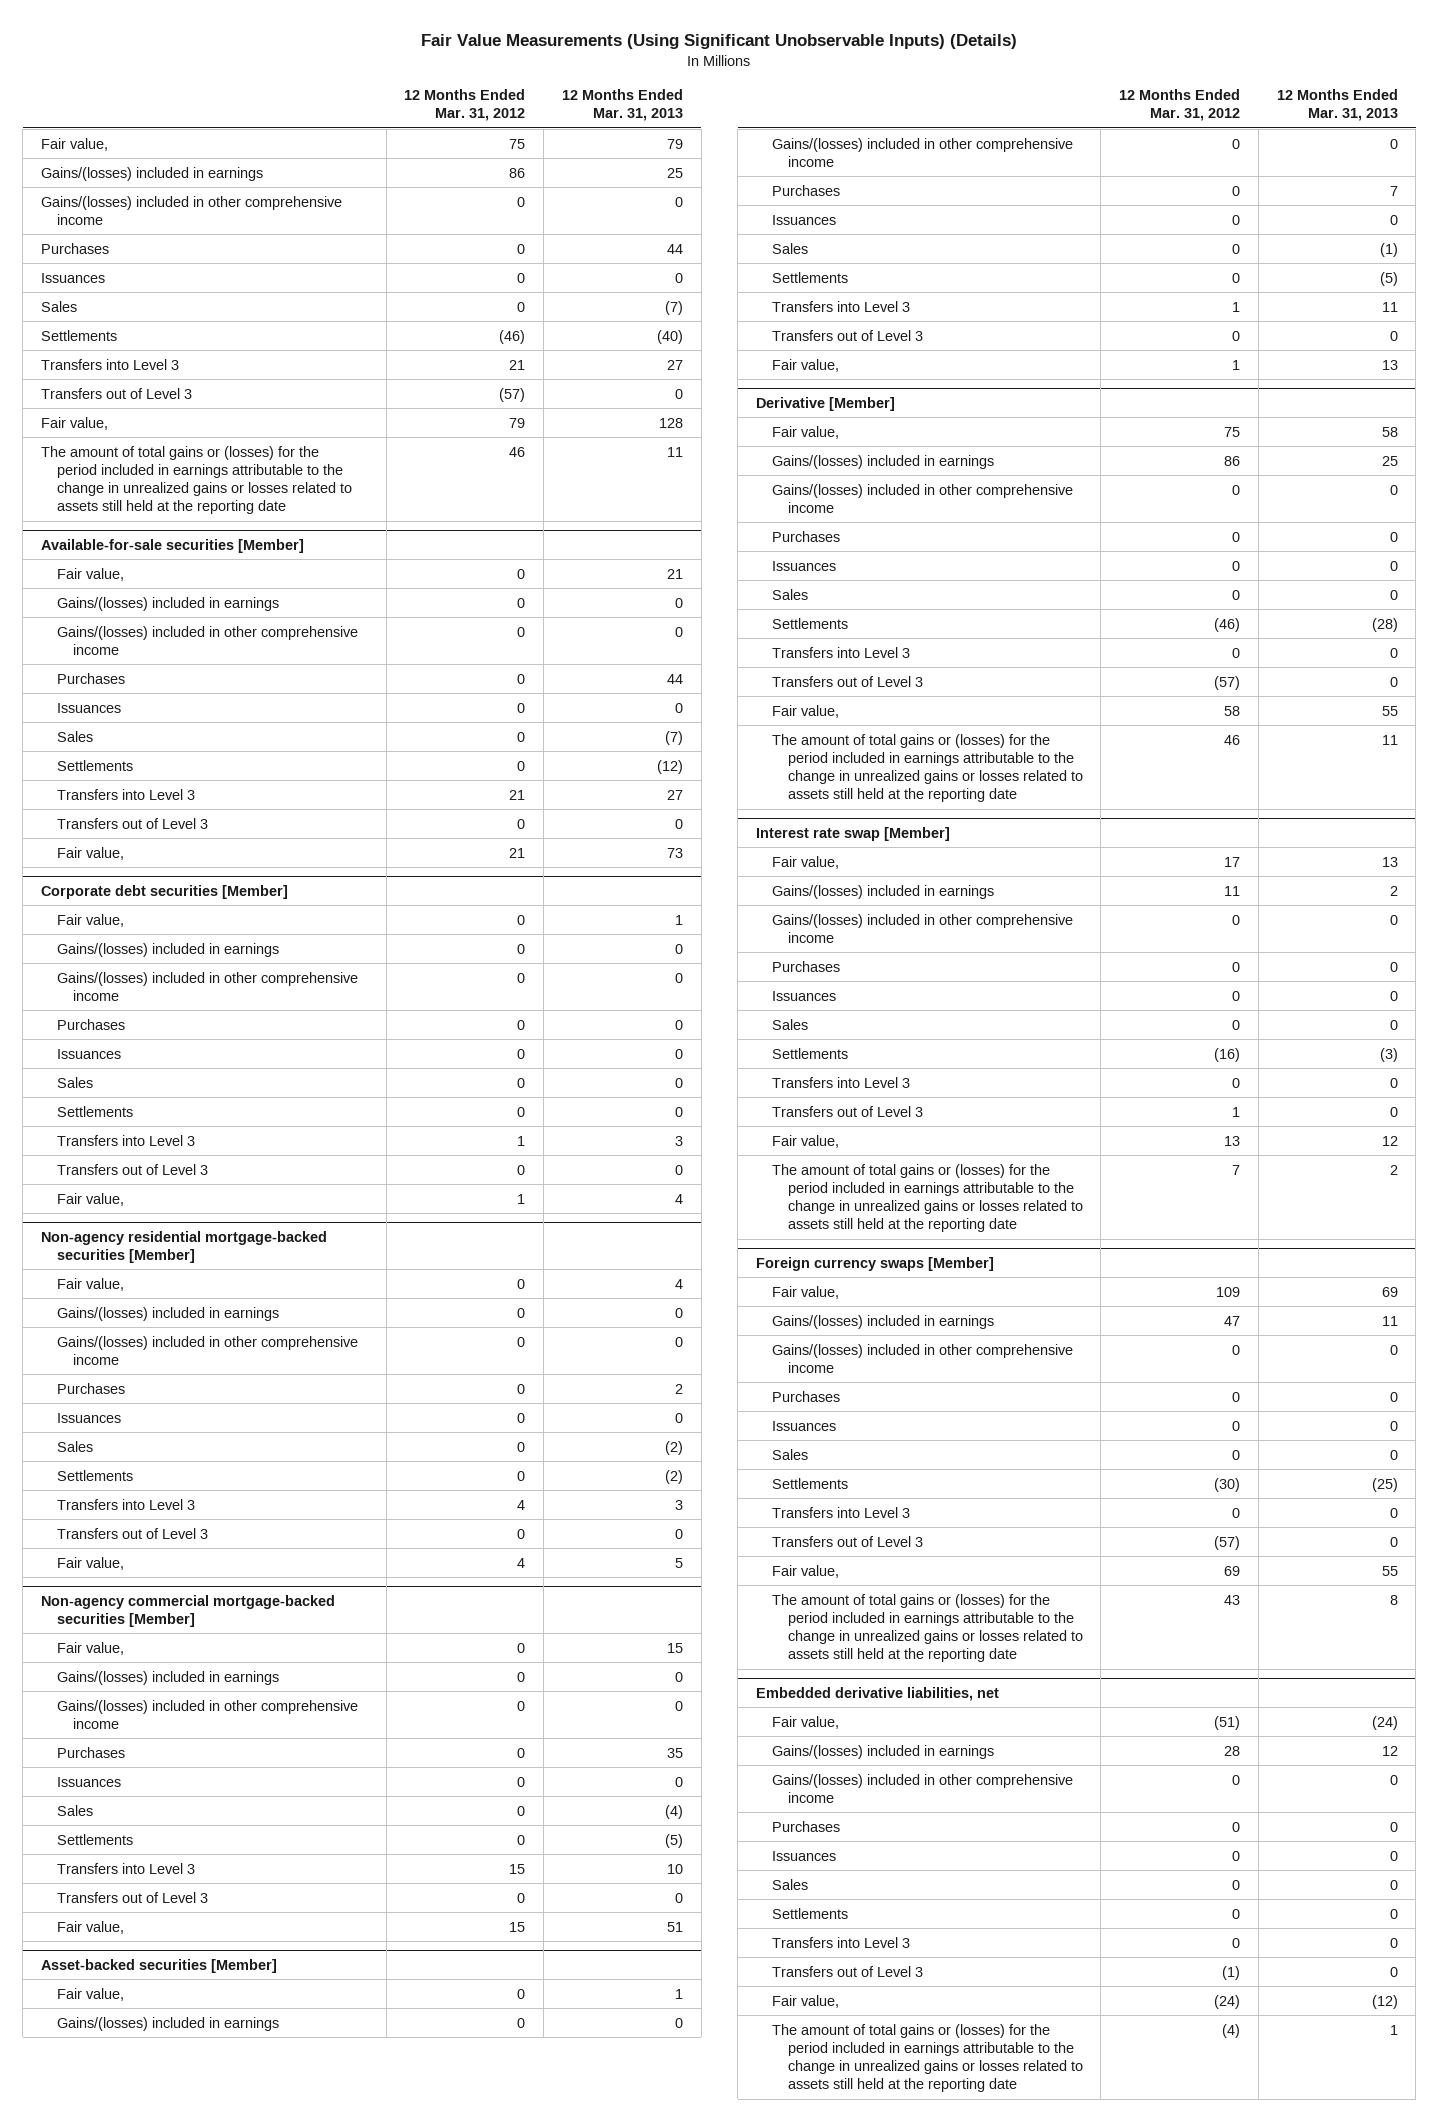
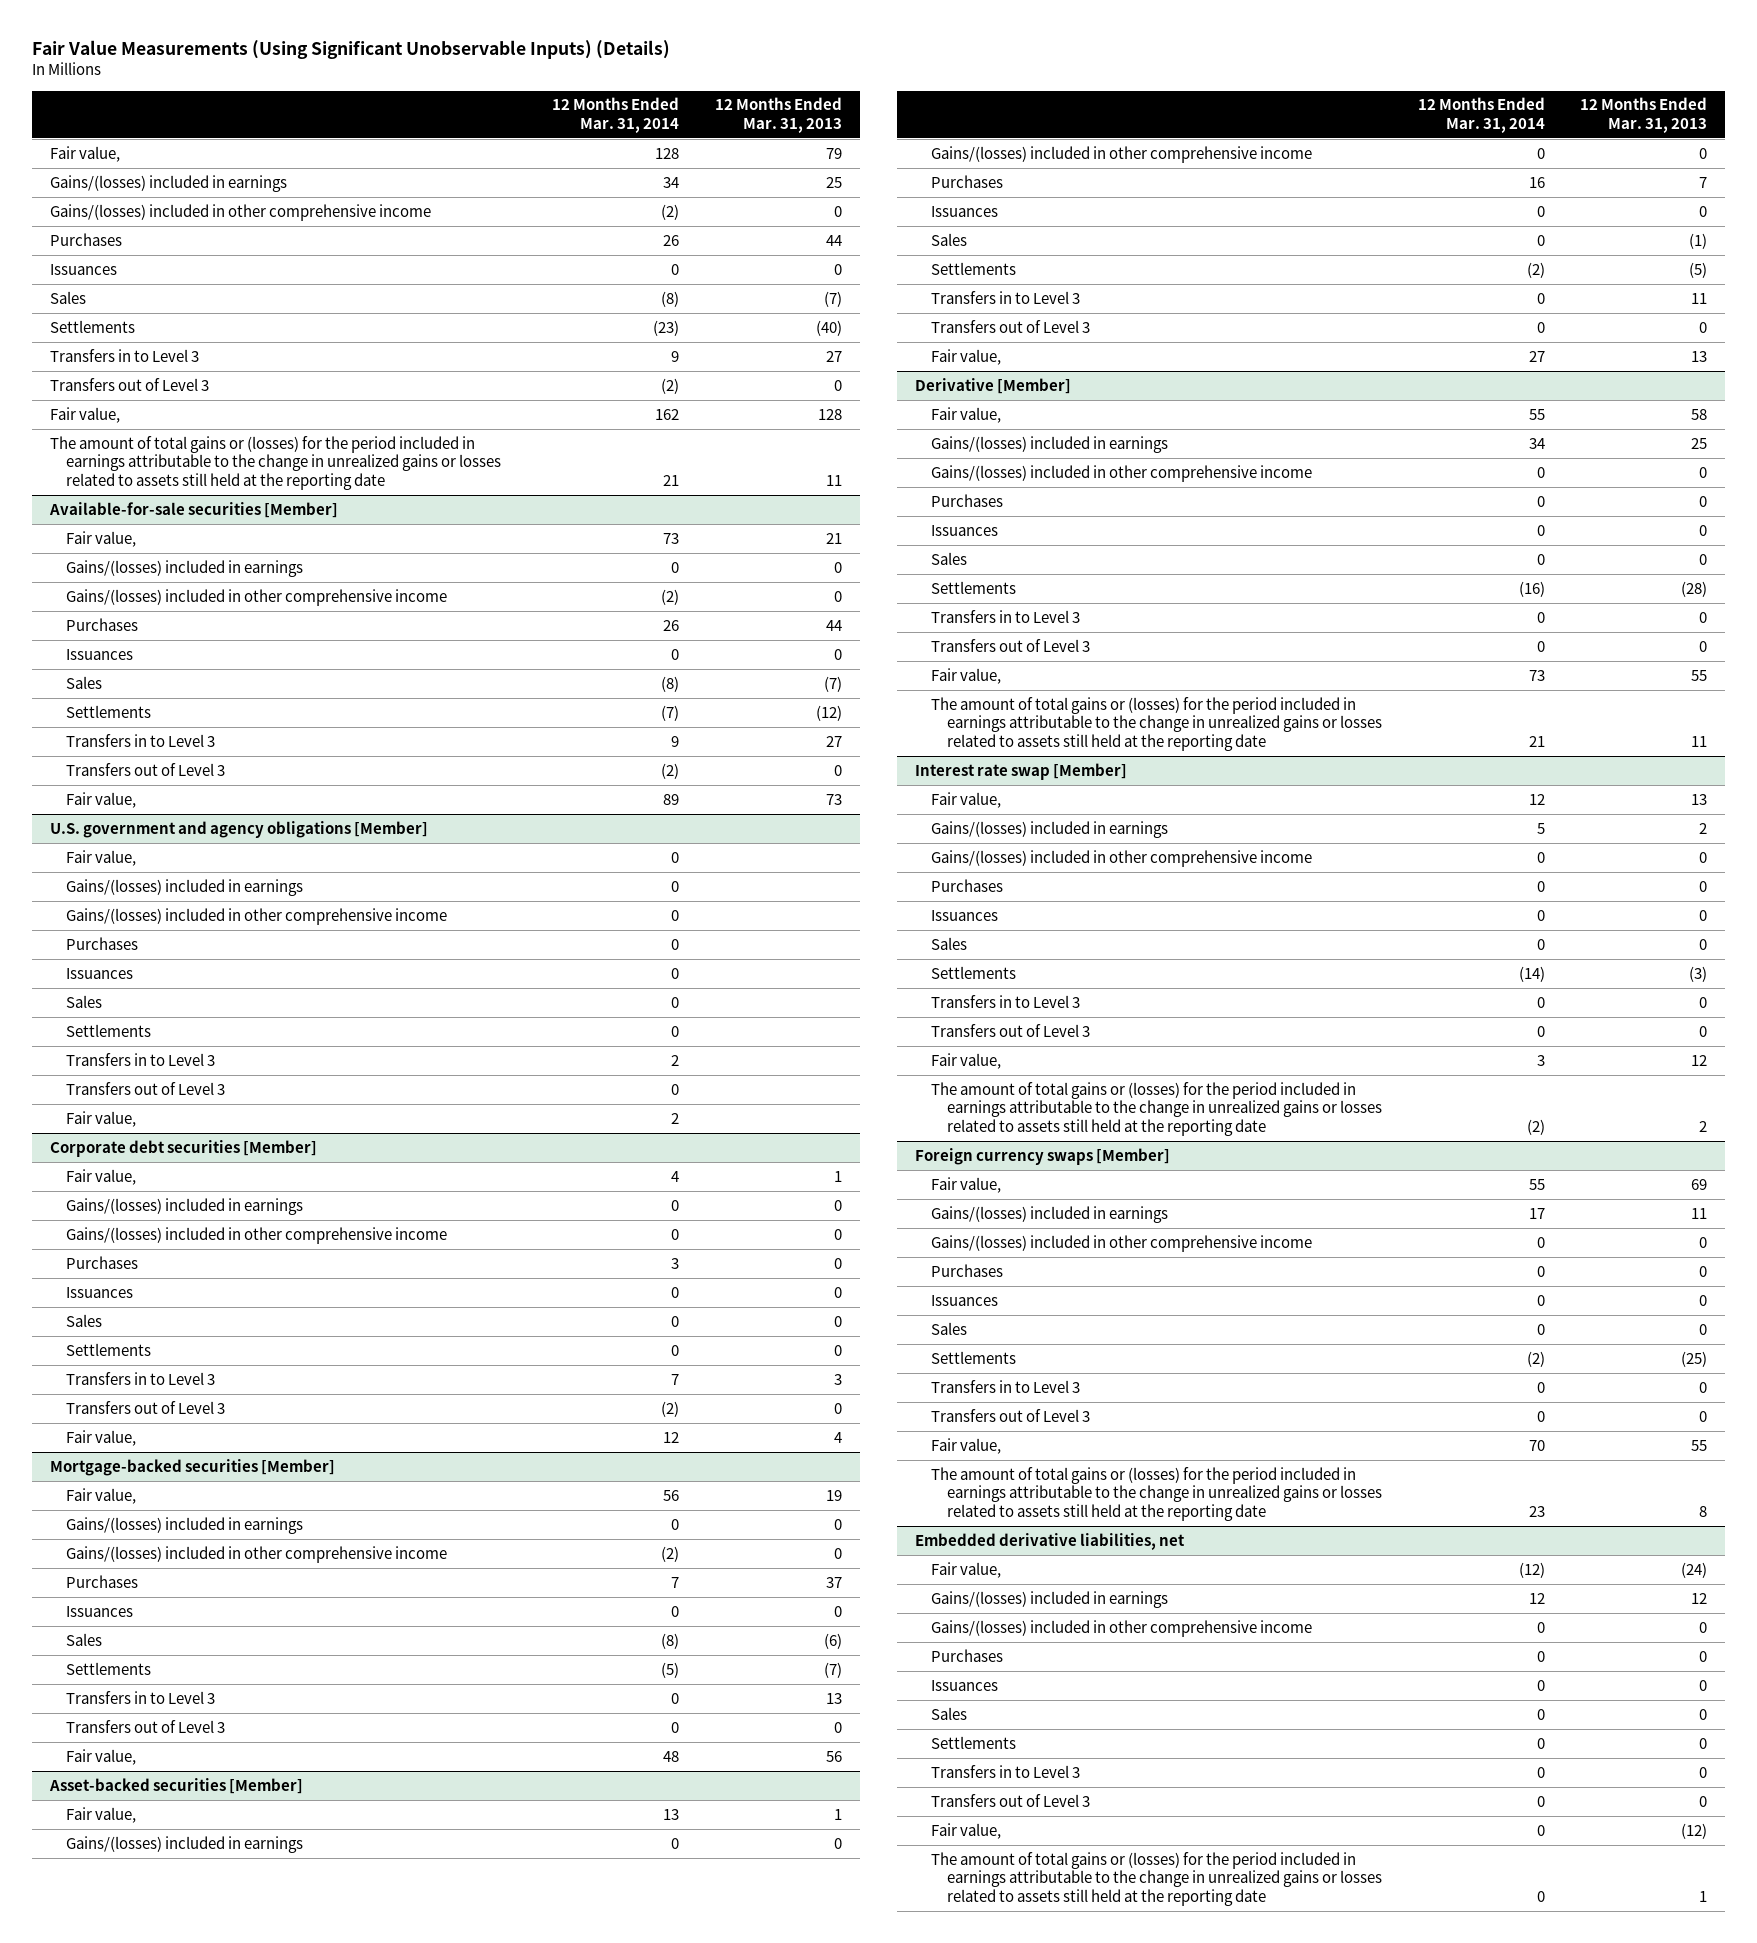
- | 12 Months Ended Mar. 31, 2012 | 12 Months Ended Mar. 31, 2013
+ | 12 Months Ended Mar. 31, 2014 | 12 Months Ended Mar. 31, 2013
- Transfers into Level 3 | 21 | 27
+ Transfers in to Level 3 | 9 | 27
@ Available-for-sale securities [Member]
- Transfers into Level 3 | 21 | 27
+ Transfers in to Level 3 | 9 | 27
+ U.S. government and agency obligations [Member]
+ Fair value, | 0 |
+ Gains/(losses) included in earnings | 0 |
+ Gains/(losses) included in other comprehensive income | 0 |
+ Purchases | 0 |
+ Issuances | 0 |
+ Sales | 0 |
+ Settlements | 0 |
+ Transfers in to Level 3 | 2 |
+ Transfers out of Level 3 | 0 |
+ Fair value, | 2 |
@ Corporate debt securities [Member]
- Transfers into Level 3 | 1 | 3
+ Transfers in to Level 3 | 7 | 3
- Non-agency residential mortgage-backed securities [Member]
- Fair value, | 0 | 4
- Gains/(losses) included in earnings | 0 | 0
- Gains/(losses) included in other comprehensive income | 0 | 0
- Purchases | 0 | 2
- Issuances | 0 | 0
- Sales | 0 | (2)
- Settlements | 0 | (2)
- Transfers into Level 3 | 4 | 3
- Transfers out of Level 3 | 0 | 0
- Fair value, | 4 | 5
- Non-agency commercial mortgage-backed securities [Member]
- Fair value, | 0 | 15
+ Mortgage-backed securities [Member]
+ Fair value, | 56 | 19
- Purchases | 0 | 35
+ Purchases | 7 | 37
- Sales | 0 | (4)
- Settlements | 0 | (5)
- Transfers into Level 3 | 15 | 10
+ Sales | (8) | (6)
+ Settlements | (5) | (7)
+ Transfers in to Level 3 | 0 | 13
- Fair value, | 15 | 51
+ Fair value, | 48 | 56
@ Asset-backed securities [Member]
- Transfers into Level 3 | 1 | 11
+ Transfers in to Level 3 | 0 | 11
@ Derivative [Member]
- Transfers into Level 3 | 0 | 0
+ Transfers in to Level 3 | 0 | 0
@ Interest rate swap [Member]
- Transfers into Level 3 | 0 | 0
+ Transfers in to Level 3 | 0 | 0
@ Foreign currency swaps [Member]
- Transfers into Level 3 | 0 | 0
+ Transfers in to Level 3 | 0 | 0
@ Embedded derivative liabilities, net
- Transfers into Level 3 | 0 | 0
+ Transfers in to Level 3 | 0 | 0

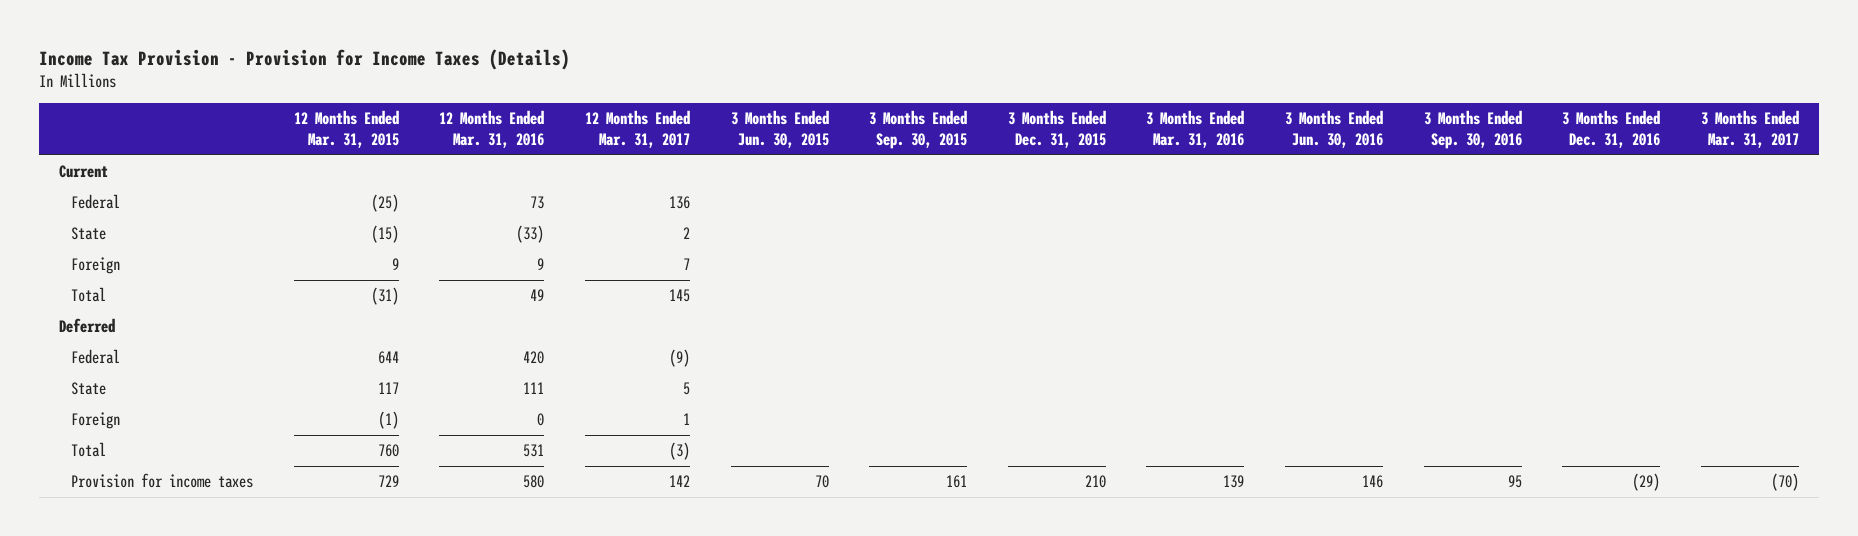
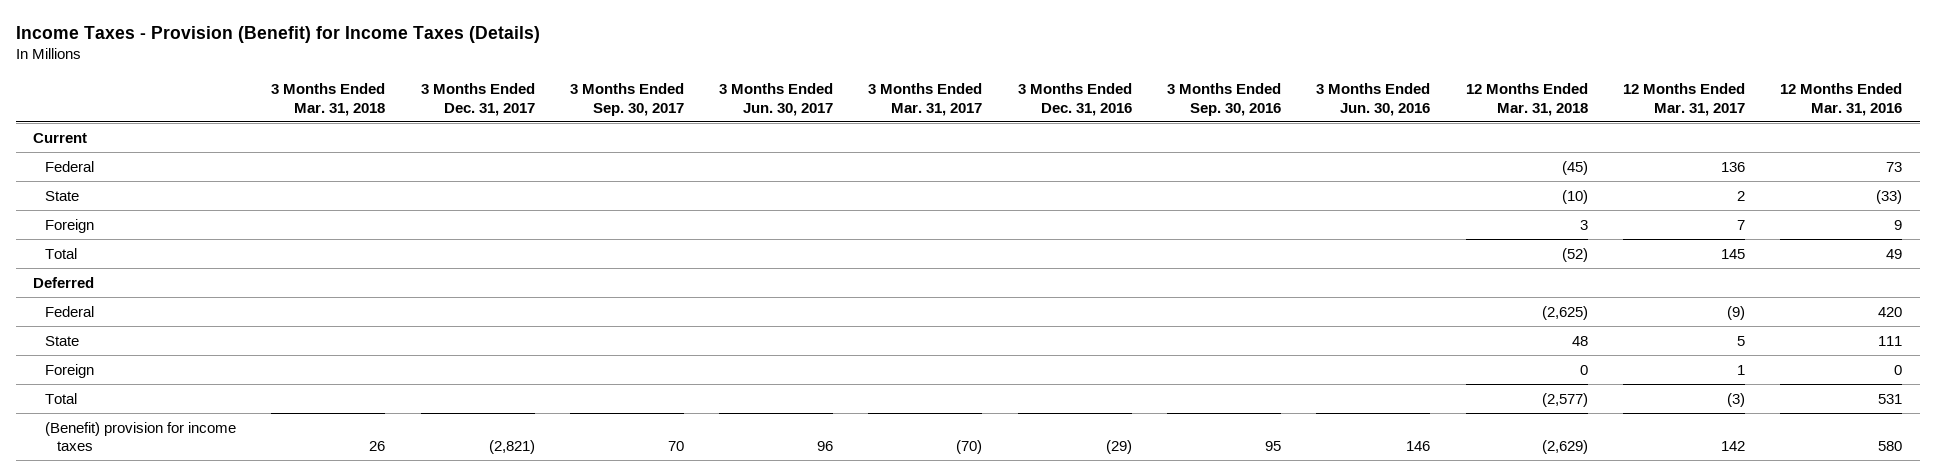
- Income Tax Provision - Provision for Income Taxes (Details)
+ Income Taxes - Provision (Benefit) for Income Taxes (Details)
- | 12 Months Ended Mar. 31, 2015 | 12 Months Ended Mar. 31, 2016 | 12 Months Ended Mar. 31, 2017 | 3 Months Ended Jun. 30, 2015 | 3 Months Ended Sep. 30, 2015 | 3 Months Ended Dec. 31, 2015 | 3 Months Ended Mar. 31, 2016 | 3 Months Ended Jun. 30, 2016 | 3 Months Ended Sep. 30, 2016 | 3 Months Ended Dec. 31, 2016 | 3 Months Ended Mar. 31, 2017
+ | 3 Months Ended Mar. 31, 2018 | 3 Months Ended Dec. 31, 2017 | 3 Months Ended Sep. 30, 2017 | 3 Months Ended Jun. 30, 2017 | 3 Months Ended Mar. 31, 2017 | 3 Months Ended Dec. 31, 2016 | 3 Months Ended Sep. 30, 2016 | 3 Months Ended Jun. 30, 2016 | 12 Months Ended Mar. 31, 2018 | 12 Months Ended Mar. 31, 2017 | 12 Months Ended Mar. 31, 2016
- Provision for income taxes | 729 | 580 | 142 | 70 | 161 | 210 | 139 | 146 | 95 | (29) | (70)
+ (Benefit) provision for income taxes | 26 | (2,821) | 70 | 96 | (70) | (29) | 95 | 146 | (2,629) | 142 | 580

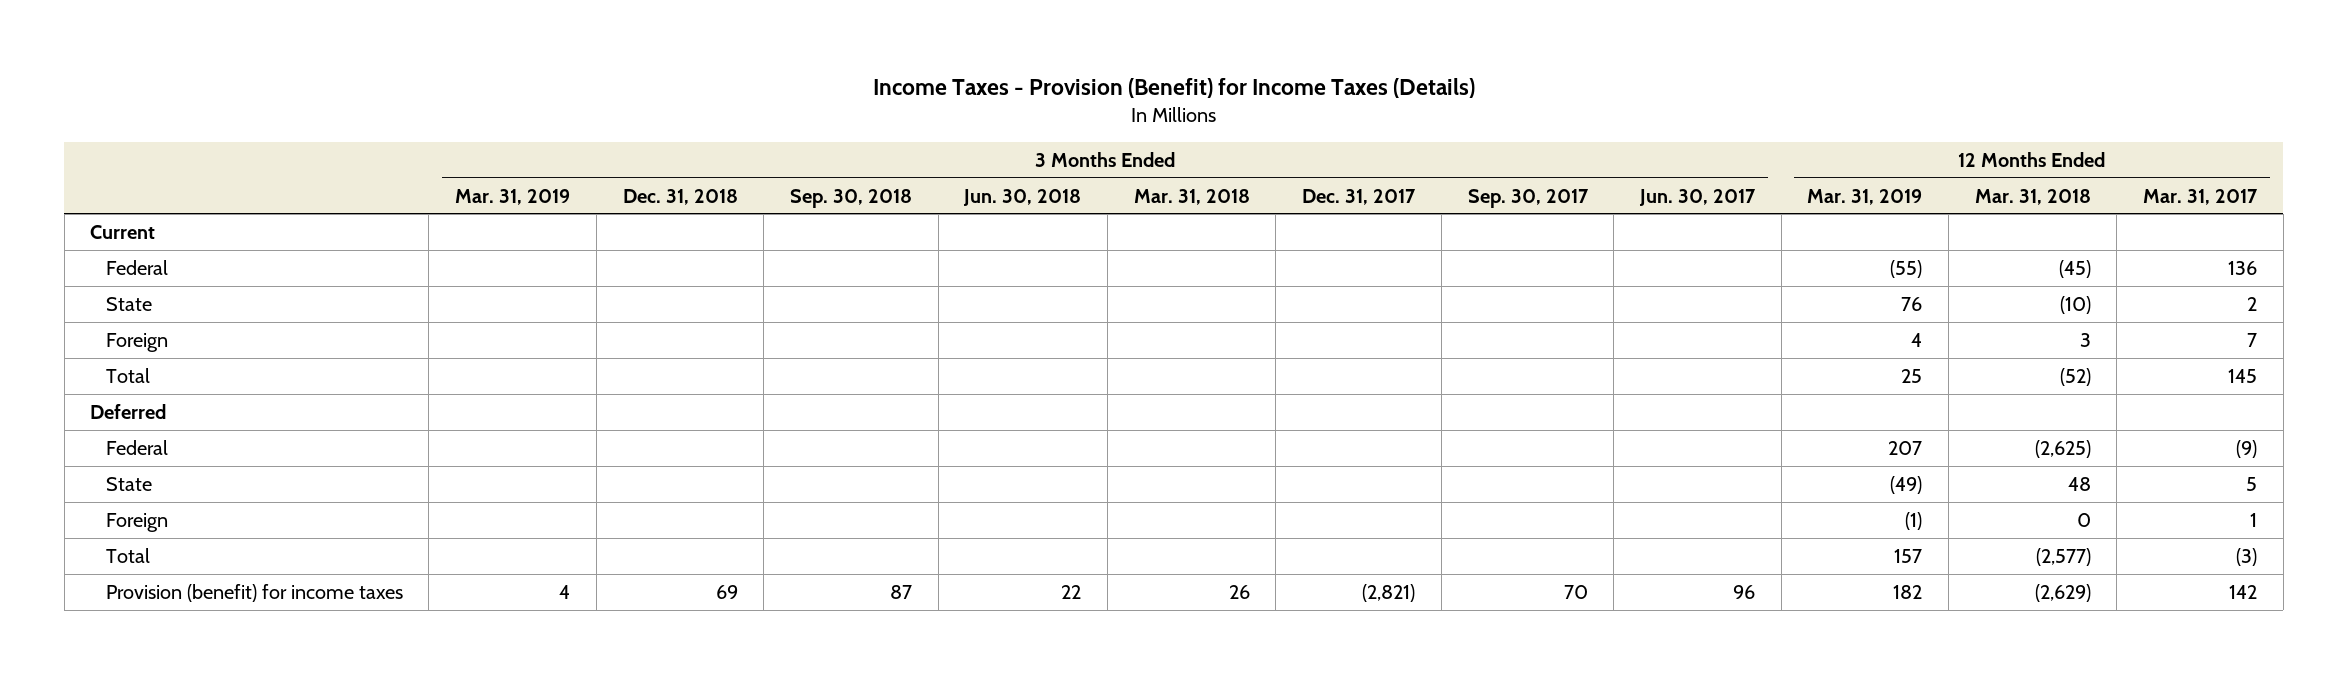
- | 3 Months Ended Mar. 31, 2018 | 3 Months Ended Dec. 31, 2017 | 3 Months Ended Sep. 30, 2017 | 3 Months Ended Jun. 30, 2017 | 3 Months Ended Mar. 31, 2017 | 3 Months Ended Dec. 31, 2016 | 3 Months Ended Sep. 30, 2016 | 3 Months Ended Jun. 30, 2016 | 12 Months Ended Mar. 31, 2018 | 12 Months Ended Mar. 31, 2017 | 12 Months Ended Mar. 31, 2016
+ | 3 Months Ended Mar. 31, 2019 | 3 Months Ended Dec. 31, 2018 | 3 Months Ended Sep. 30, 2018 | 3 Months Ended Jun. 30, 2018 | 3 Months Ended Mar. 31, 2018 | 3 Months Ended Dec. 31, 2017 | 3 Months Ended Sep. 30, 2017 | 3 Months Ended Jun. 30, 2017 | 12 Months Ended Mar. 31, 2019 | 12 Months Ended Mar. 31, 2018 | 12 Months Ended Mar. 31, 2017
- (Benefit) provision for income taxes | 26 | (2,821) | 70 | 96 | (70) | (29) | 95 | 146 | (2,629) | 142 | 580
+ Provision (benefit) for income taxes | 4 | 69 | 87 | 22 | 26 | (2,821) | 70 | 96 | 182 | (2,629) | 142

